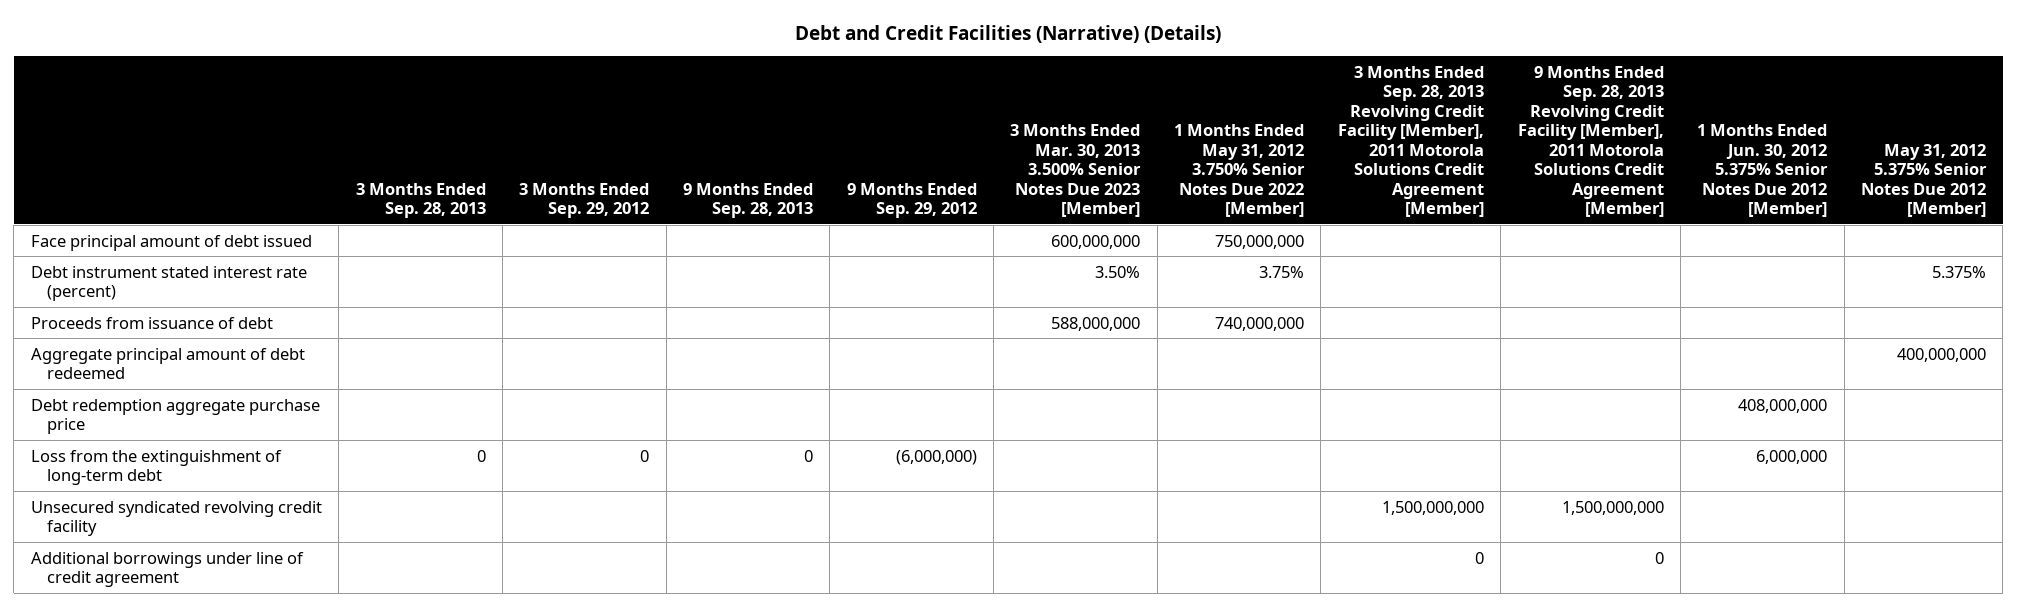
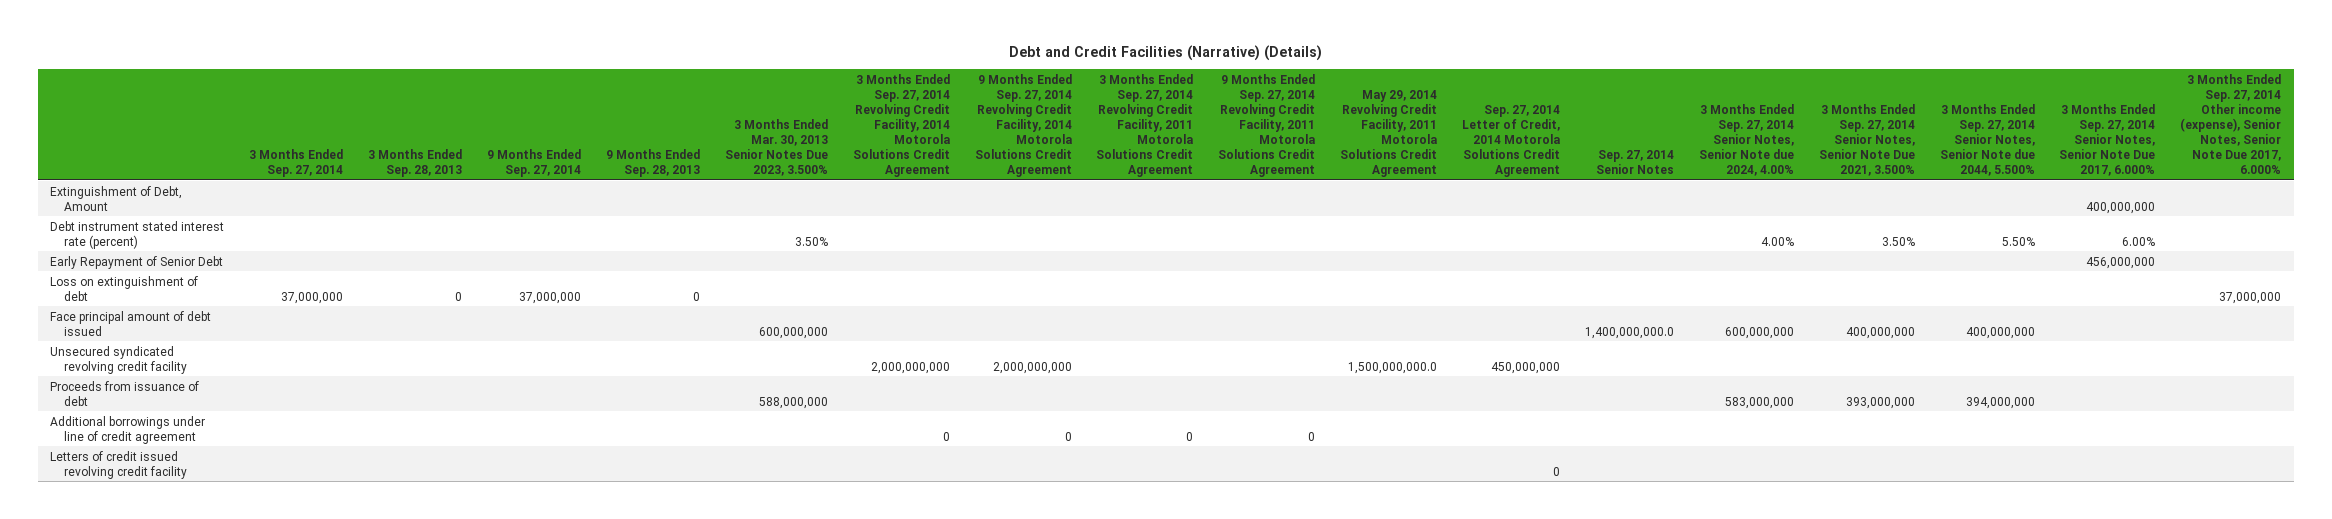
- | 3 Months Ended Sep. 28, 2013 | 3 Months Ended Sep. 29, 2012 | 9 Months Ended Sep. 28, 2013 | 9 Months Ended Sep. 29, 2012 | 3 Months Ended Mar. 30, 2013 3.500% Senior Notes Due 2023 [Member] | 1 Months Ended May 31, 2012 3.750% Senior Notes Due 2022 [Member] | 3 Months Ended Sep. 28, 2013 Revolving Credit Facility [Member], 2011 Motorola Solutions Credit Agreement [Member] | 9 Months Ended Sep. 28, 2013 Revolving Credit Facility [Member], 2011 Motorola Solutions Credit Agreement [Member] | 1 Months Ended Jun. 30, 2012 5.375% Senior Notes Due 2012 [Member] | May 31, 2012 5.375% Senior Notes Due 2012 [Member]
+ | 3 Months Ended Sep. 27, 2014 | 3 Months Ended Sep. 28, 2013 | 9 Months Ended Sep. 27, 2014 | 9 Months Ended Sep. 28, 2013 | 3 Months Ended Mar. 30, 2013 Senior Notes Due 2023, 3.500% | 3 Months Ended Sep. 27, 2014 Revolving Credit Facility, 2014 Motorola Solutions Credit Agreement | 9 Months Ended Sep. 27, 2014 Revolving Credit Facility, 2014 Motorola Solutions Credit Agreement | 3 Months Ended Sep. 27, 2014 Revolving Credit Facility, 2011 Motorola Solutions Credit Agreement | 9 Months Ended Sep. 27, 2014 Revolving Credit Facility, 2011 Motorola Solutions Credit Agreement | May 29, 2014 Revolving Credit Facility, 2011 Motorola Solutions Credit Agreement | Sep. 27, 2014 Letter of Credit, 2014 Motorola Solutions Credit Agreement | Sep. 27, 2014 Senior Notes | 3 Months Ended Sep. 27, 2014 Senior Notes, Senior Note due 2024, 4.00% | 3 Months Ended Sep. 27, 2014 Senior Notes, Senior Note Due 2021, 3.500% | 3 Months Ended Sep. 27, 2014 Senior Notes, Senior Note due 2044, 5.500% | 3 Months Ended Sep. 27, 2014 Senior Notes, Senior Note Due 2017, 6.000% | 3 Months Ended Sep. 27, 2014 Other income (expense), Senior Notes, Senior Note Due 2017, 6.000%
+ Extinguishment of Debt, Amount | | | | | | | | | | | | | | | | 400,000,000 |
- Aggregate principal amount of debt redeemed | | | | | | | | | | 400,000,000
- Debt redemption aggregate purchase price | | | | | | | | | 408,000,000 |
- Loss from the extinguishment of long-term debt | 0 | 0 | 0 | (6,000,000) | | | | | 6,000,000 |
+ Early Repayment of Senior Debt | | | | | | | | | | | | | | | | 456,000,000 |
+ Loss on extinguishment of debt | 37,000,000 | 0 | 37,000,000 | 0 | | | | | | | | | | | | | 37,000,000
moved down: Face principal amount of debt issued | | | | | 600,000,000 | | | | | | | 1,400,000,000.0 | 600,000,000 | 400,000,000 | 400,000,000 | |
moved down: Proceeds from issuance of debt | | | | | 588,000,000 | | | | | | | | 583,000,000 | 393,000,000 | 394,000,000 | |
+ Letters of credit issued revolving credit facility | | | | | | | | | | | 0 | | | | | |

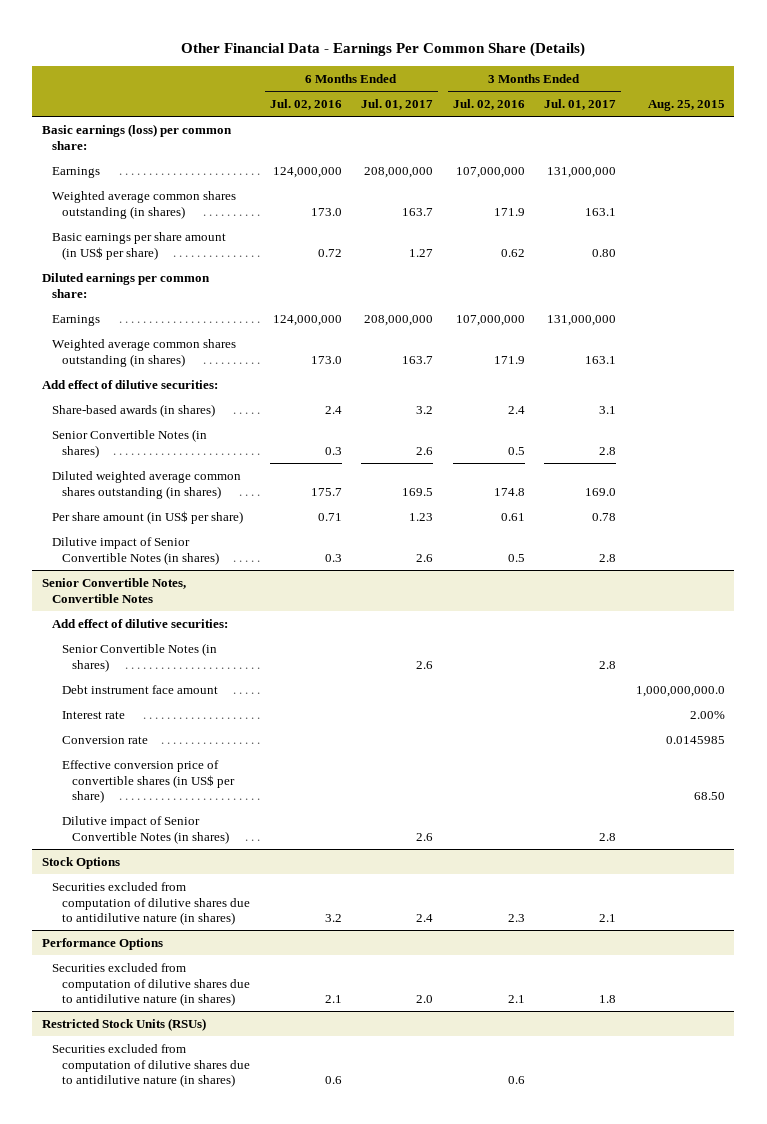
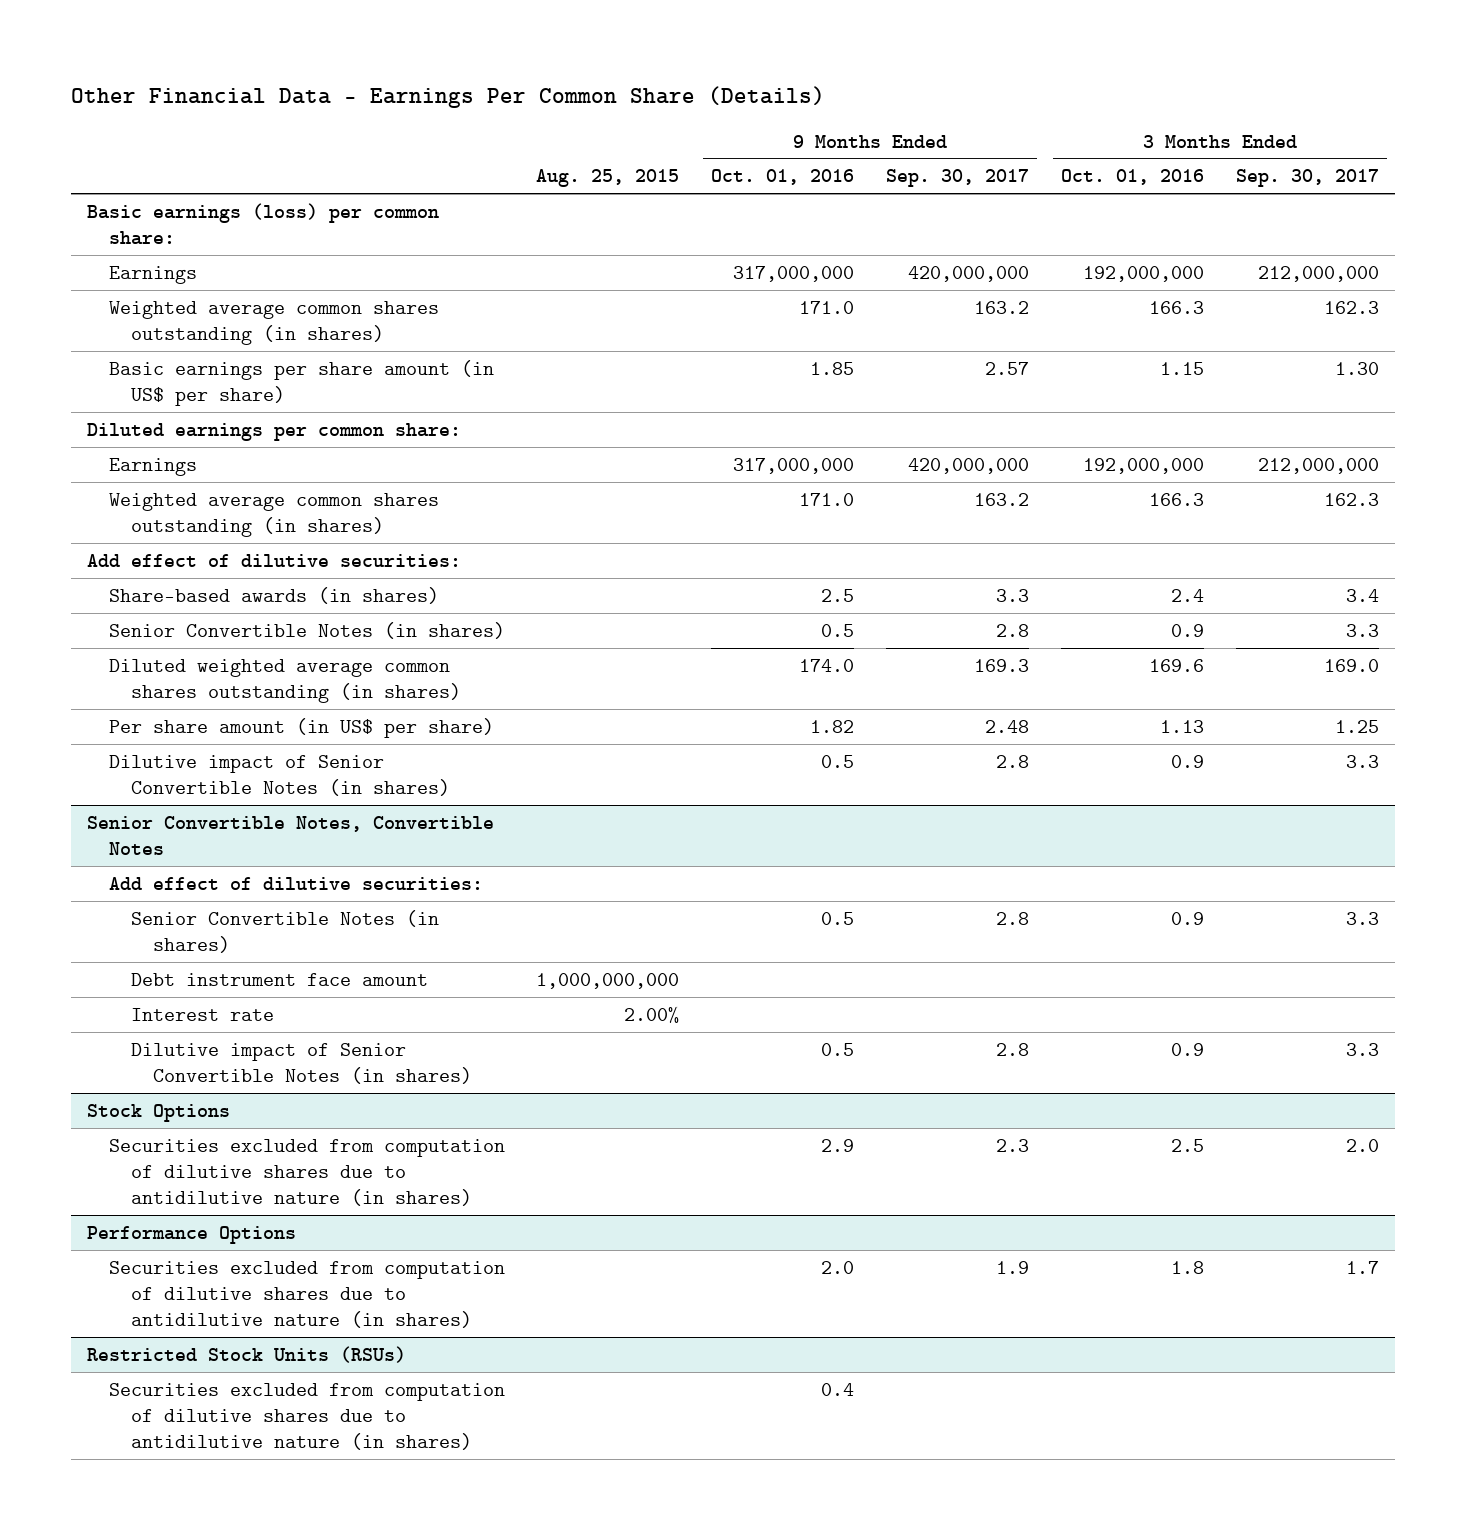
- | 6 Months Ended Jul. 02, 2016 | 6 Months Ended Jul. 01, 2017 | 3 Months Ended Jul. 02, 2016 | 3 Months Ended Jul. 01, 2017 | Aug. 25, 2015
+ | Aug. 25, 2015 | 9 Months Ended Oct. 01, 2016 | 9 Months Ended Sep. 30, 2017 | 3 Months Ended Oct. 01, 2016 | 3 Months Ended Sep. 30, 2017
@ Senior Convertible Notes, Convertible Notes
- Debt instrument face amount | | | | | 1,000,000,000.0
+ Debt instrument face amount | 1,000,000,000 | | | |
- Conversion rate | | | | | 0.0145985
- Effective conversion price of convertible shares (in US$ per share) | | | | | 68.50

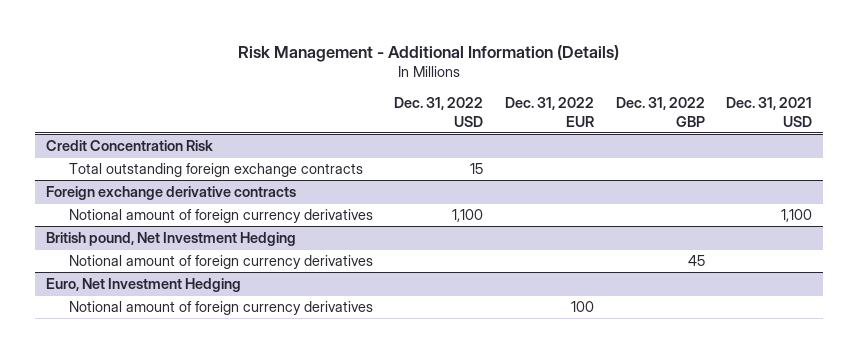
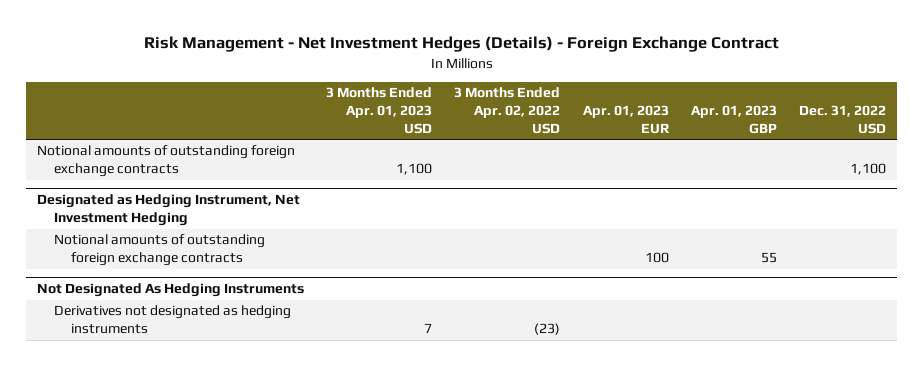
- Risk Management - Additional Information (Details)
+ Risk Management - Net Investment Hedges (Details) - Foreign Exchange Contract
- | Dec. 31, 2022 USD | Dec. 31, 2022 EUR | Dec. 31, 2022 GBP | Dec. 31, 2021 USD
+ | 3 Months Ended Apr. 01, 2023 USD | 3 Months Ended Apr. 02, 2022 USD | Apr. 01, 2023 EUR | Apr. 01, 2023 GBP | Dec. 31, 2022 USD
- Credit Concentration Risk
- Total outstanding foreign exchange contracts | 15 | | |
- Foreign exchange derivative contracts
- Notional amount of foreign currency derivatives | 1,100 | | | 1,100
- British pound, Net Investment Hedging
- Notional amount of foreign currency derivatives | | | 45 |
- Euro, Net Investment Hedging
- Notional amount of foreign currency derivatives | | 100 | |
+ Notional amounts of outstanding foreign exchange contracts | 1,100 | | | | 1,100
+ Designated as Hedging Instrument, Net Investment Hedging
+ Notional amounts of outstanding foreign exchange contracts | | | 100 | 55 |
+ Not Designated As Hedging Instruments
+ Derivatives not designated as hedging instruments | 7 | (23) | | |

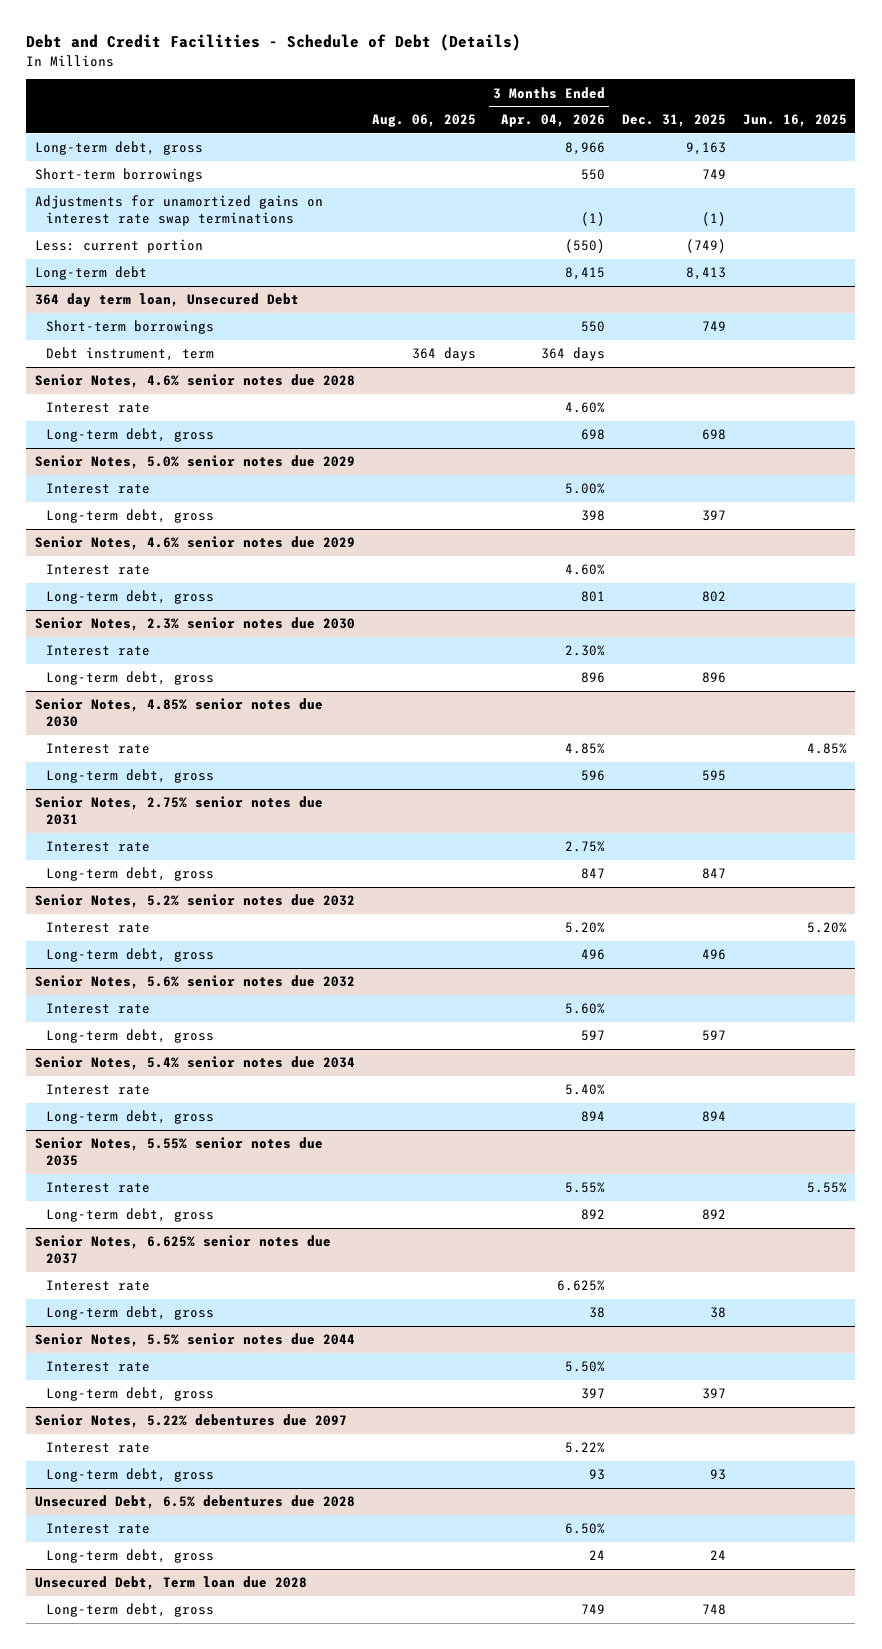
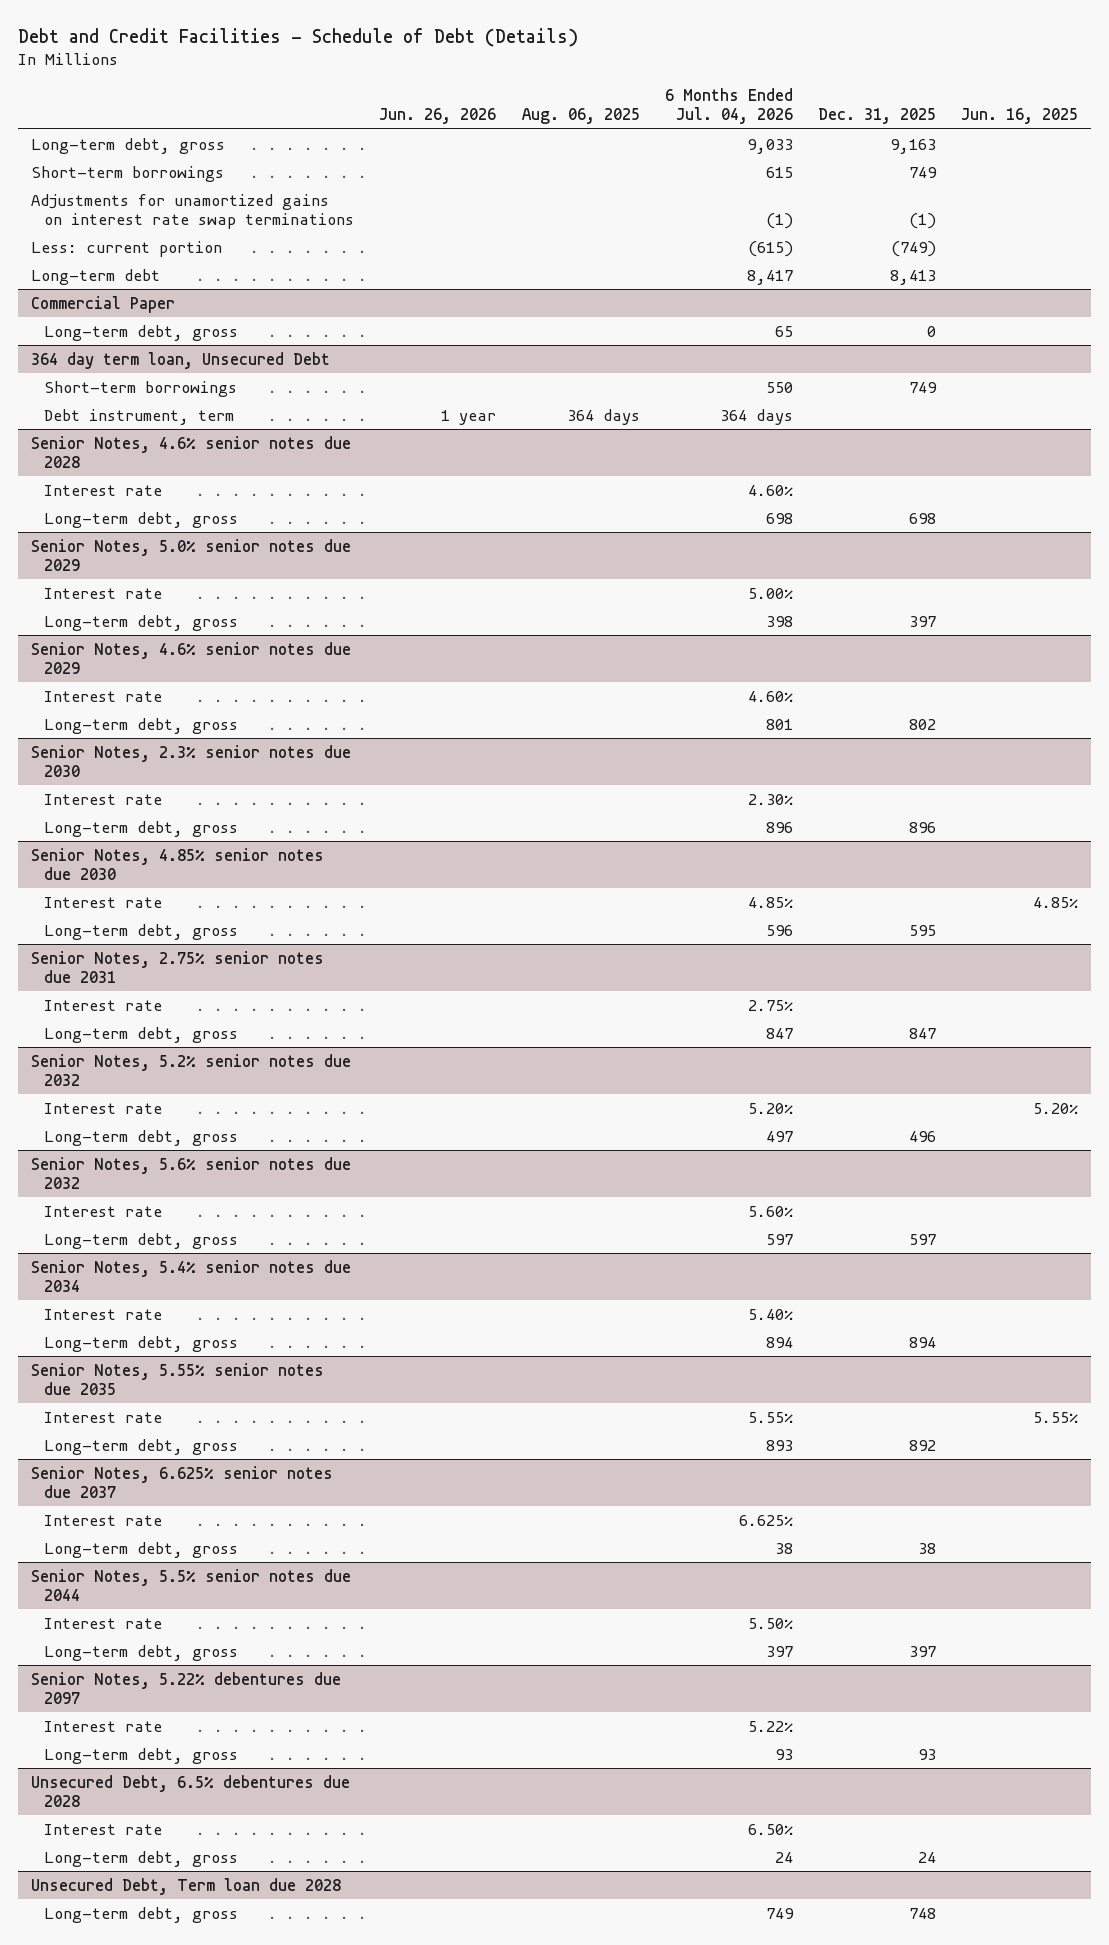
- | Aug. 06, 2025 | 3 Months Ended Apr. 04, 2026 | Dec. 31, 2025 | Jun. 16, 2025
+ | Jun. 26, 2026 | Aug. 06, 2025 | 6 Months Ended Jul. 04, 2026 | Dec. 31, 2025 | Jun. 16, 2025
+ Commercial Paper
+ Long-term debt, gross | | | 65 | 0 |

